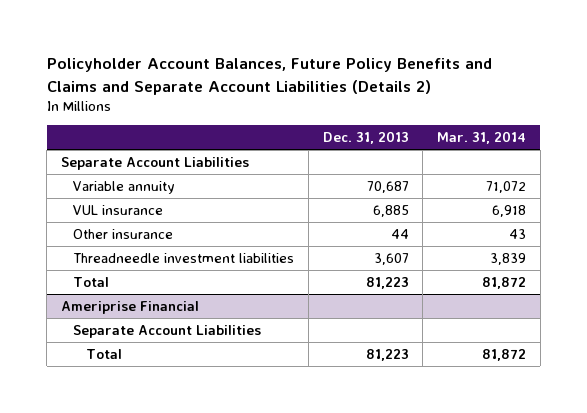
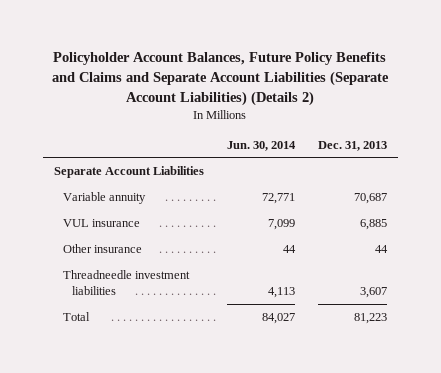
- Policyholder Account Balances, Future Policy Benefits and Claims and Separate Account Liabilities (Details 2)
+ Policyholder Account Balances, Future Policy Benefits and Claims and Separate Account Liabilities (Separate Account Liabilities) (Details 2)
- | Dec. 31, 2013 | Mar. 31, 2014
+ | Jun. 30, 2014 | Dec. 31, 2013
- Ameriprise Financial
- Separate Account Liabilities
- Total | 81,223 | 81,872

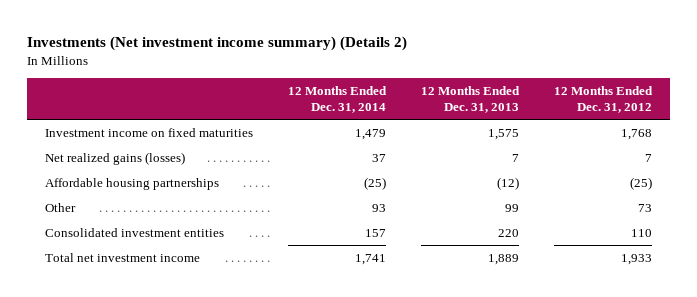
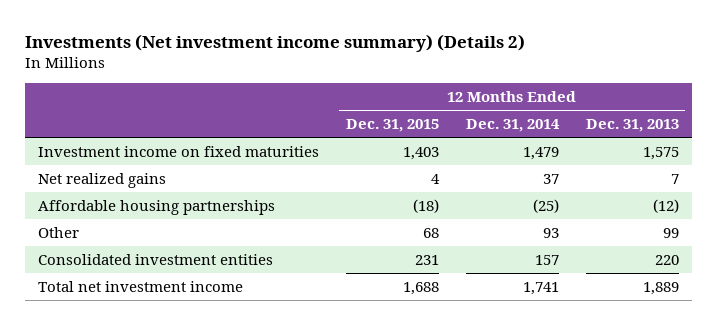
- | 12 Months Ended Dec. 31, 2014 | 12 Months Ended Dec. 31, 2013 | 12 Months Ended Dec. 31, 2012
+ | 12 Months Ended Dec. 31, 2015 | 12 Months Ended Dec. 31, 2014 | 12 Months Ended Dec. 31, 2013
- Net realized gains (losses) | 37 | 7 | 7
+ Net realized gains | 4 | 37 | 7

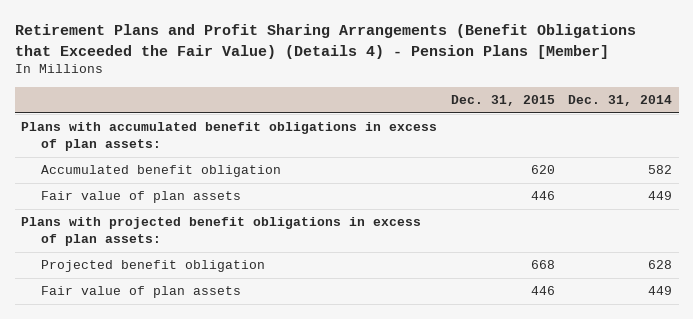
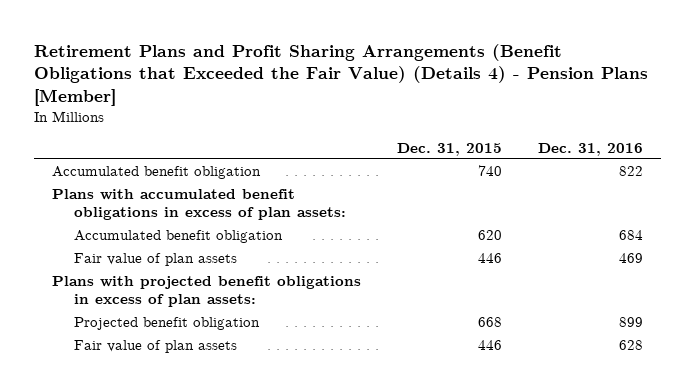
- | Dec. 31, 2015 | Dec. 31, 2014
+ | Dec. 31, 2015 | Dec. 31, 2016
+ Accumulated benefit obligation | 740 | 822

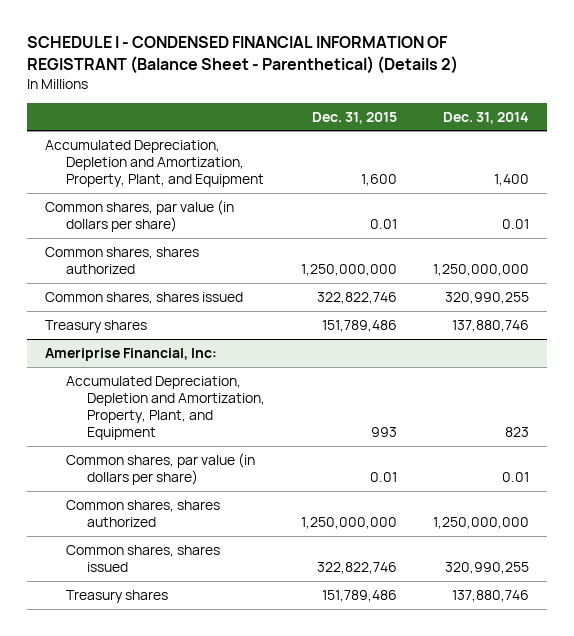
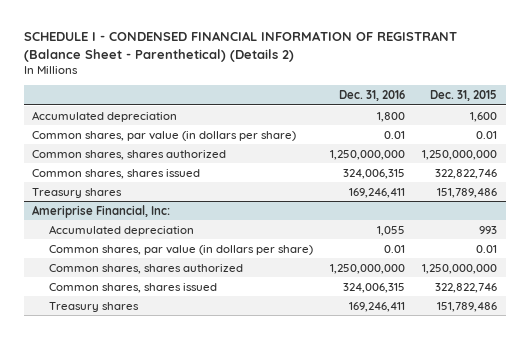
- | Dec. 31, 2015 | Dec. 31, 2014
+ | Dec. 31, 2016 | Dec. 31, 2015
- Accumulated Depreciation, Depletion and Amortization, Property, Plant, and Equipment | 1,600 | 1,400
+ Accumulated depreciation | 1,800 | 1,600
@ Ameriprise Financial, Inc:
- Accumulated Depreciation, Depletion and Amortization, Property, Plant, and Equipment | 993 | 823
+ Accumulated depreciation | 1,055 | 993

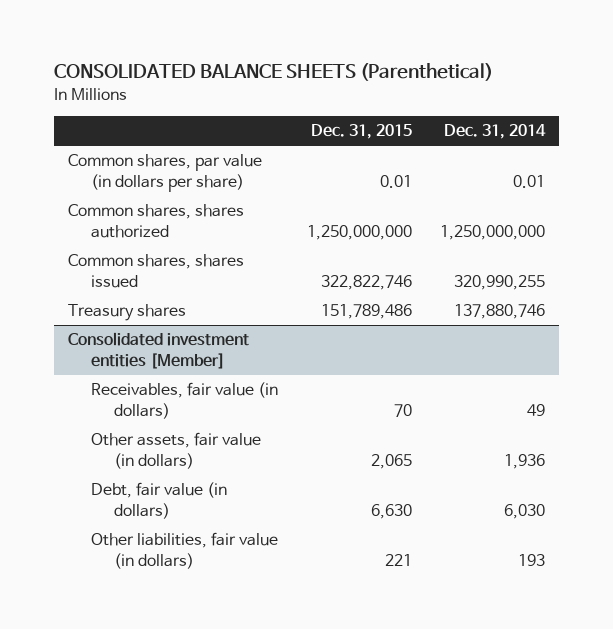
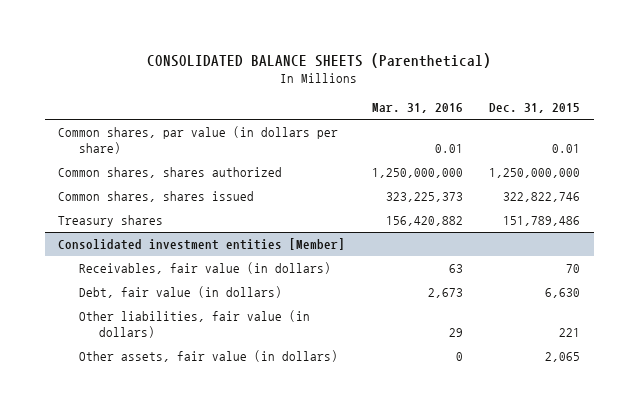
- | Dec. 31, 2015 | Dec. 31, 2014
+ | Mar. 31, 2016 | Dec. 31, 2015
@ Consolidated investment entities [Member]
moved down: Other assets, fair value (in dollars) | 0 | 2,065

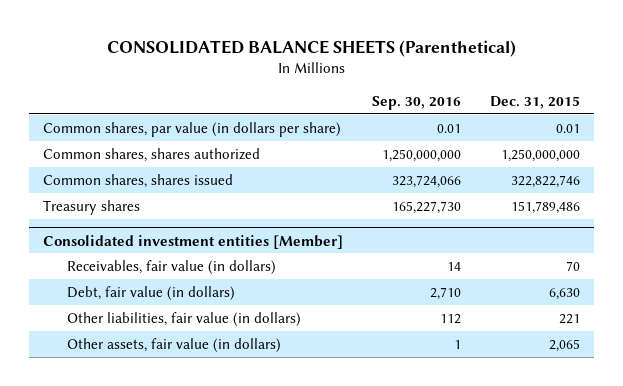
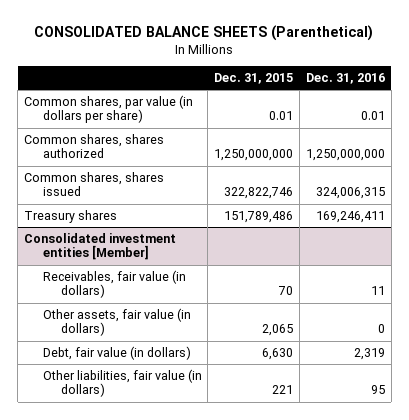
- | Sep. 30, 2016 | Dec. 31, 2015
+ | Dec. 31, 2015 | Dec. 31, 2016
@ Consolidated investment entities [Member]
moved up: Other assets, fair value (in dollars) | 2,065 | 0

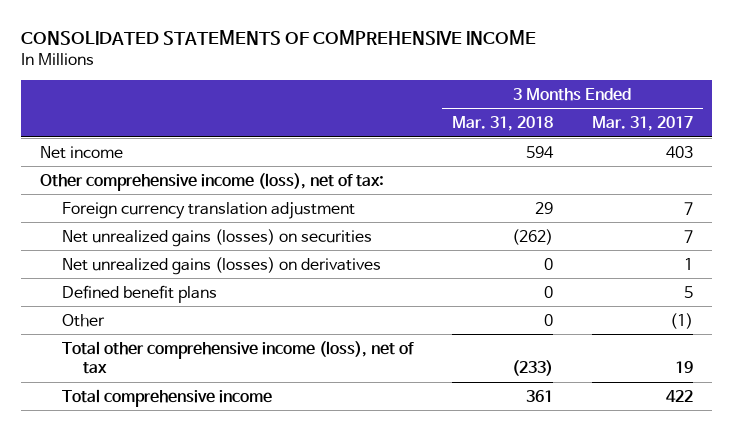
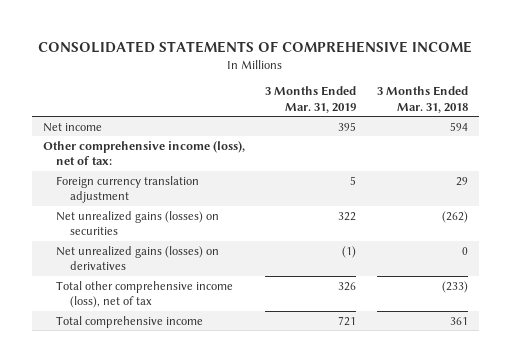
- | 3 Months Ended Mar. 31, 2018 | 3 Months Ended Mar. 31, 2017
+ | 3 Months Ended Mar. 31, 2019 | 3 Months Ended Mar. 31, 2018
- Defined benefit plans | 0 | 5
- Other | 0 | (1)

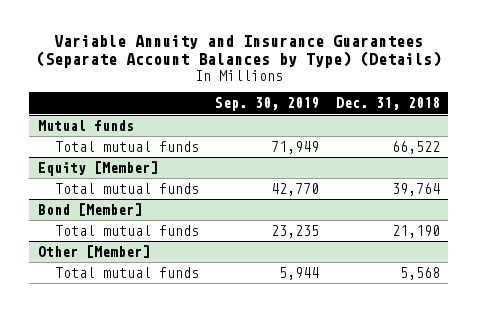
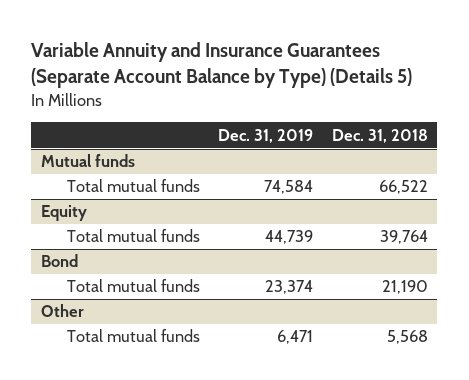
- Variable Annuity and Insurance Guarantees (Separate Account Balances by Type) (Details)
+ Variable Annuity and Insurance Guarantees (Separate Account Balance by Type) (Details 5)
- | Sep. 30, 2019 | Dec. 31, 2018
+ | Dec. 31, 2019 | Dec. 31, 2018
- Equity [Member]
+ Equity
- Bond [Member]
+ Bond
- Other [Member]
+ Other

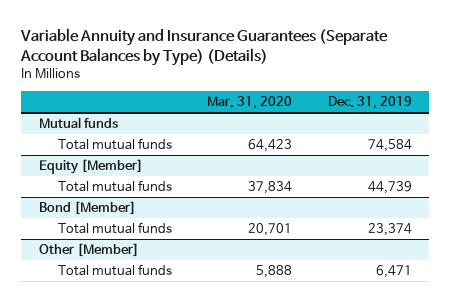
- Variable Annuity and Insurance Guarantees (Separate Account Balance by Type) (Details 5)
+ Variable Annuity and Insurance Guarantees (Separate Account Balances by Type) (Details)
- | Dec. 31, 2019 | Dec. 31, 2018
+ | Mar. 31, 2020 | Dec. 31, 2019
- Equity
+ Equity [Member]
- Bond
+ Bond [Member]
- Other
+ Other [Member]

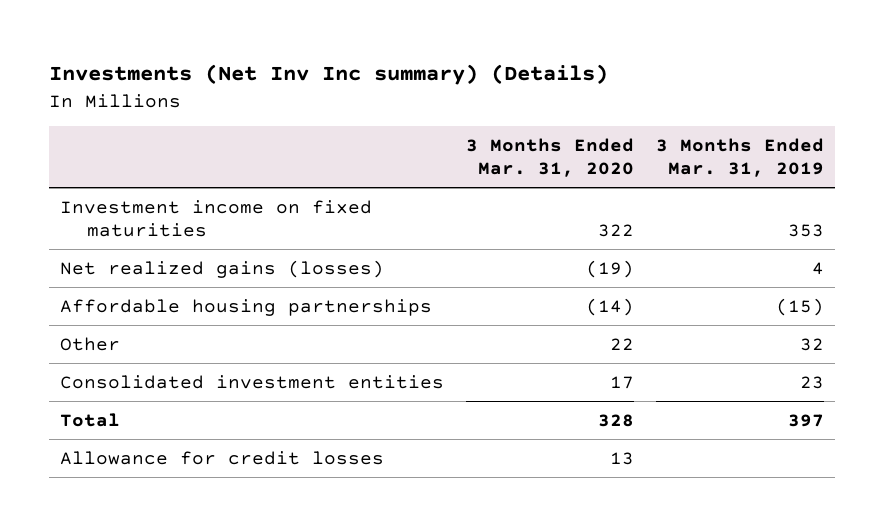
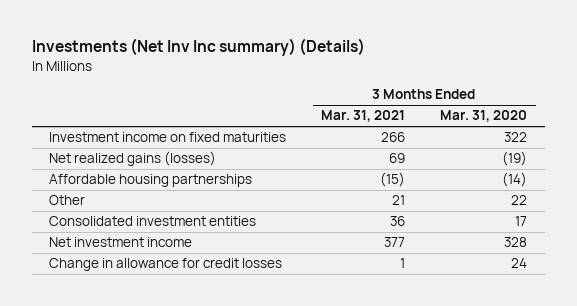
- | 3 Months Ended Mar. 31, 2020 | 3 Months Ended Mar. 31, 2019
+ | 3 Months Ended Mar. 31, 2021 | 3 Months Ended Mar. 31, 2020
- Total | 328 | 397
- Allowance for credit losses | 13 |
+ Net investment income | 377 | 328
+ Change in allowance for credit losses | 1 | 24

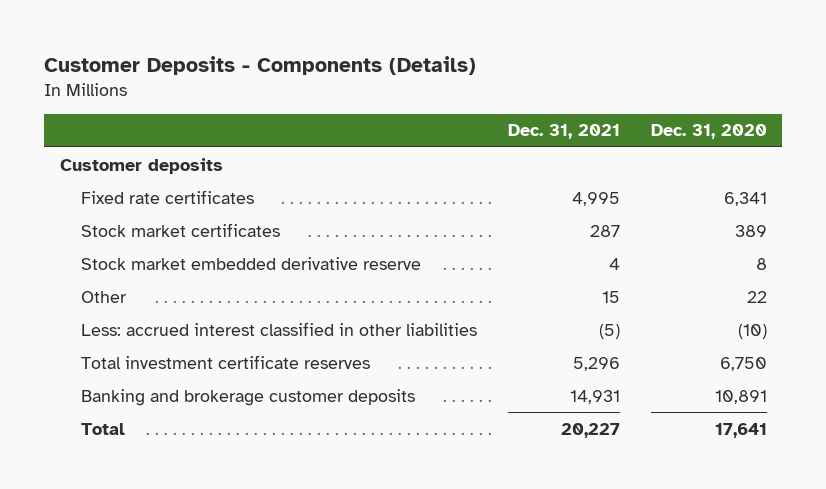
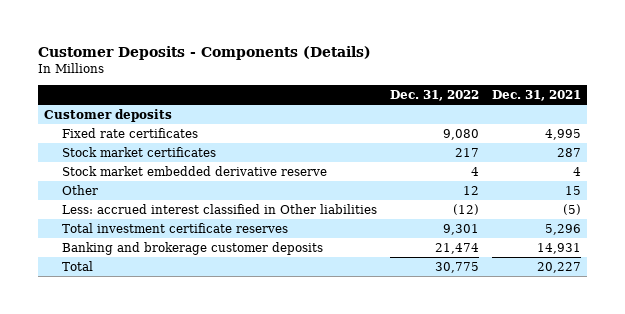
- | Dec. 31, 2021 | Dec. 31, 2020
+ | Dec. 31, 2022 | Dec. 31, 2021
- Less: accrued interest classified in other liabilities | (5) | (10)
+ Less: accrued interest classified in Other liabilities | (12) | (5)

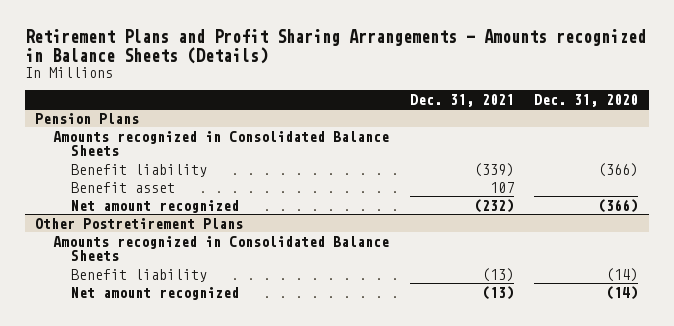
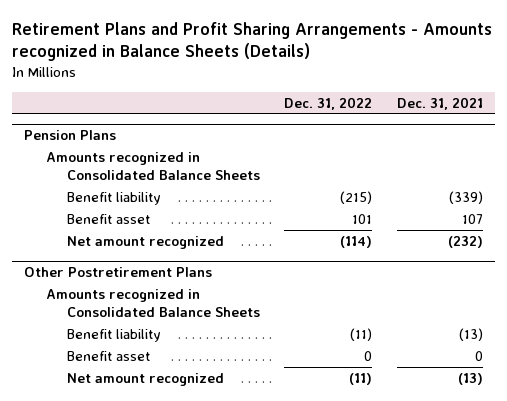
- | Dec. 31, 2021 | Dec. 31, 2020
+ | Dec. 31, 2022 | Dec. 31, 2021
@ Other Postretirement Plans
+ Benefit asset | 0 | 0

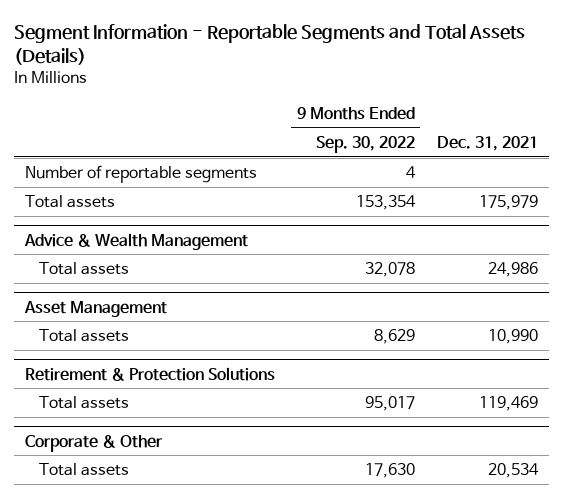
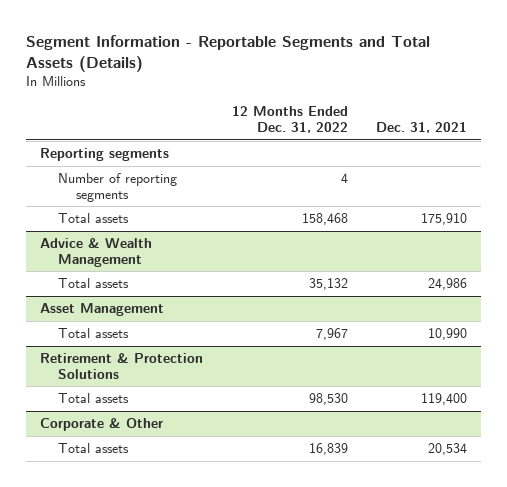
- | 9 Months Ended Sep. 30, 2022 | Dec. 31, 2021
+ | 12 Months Ended Dec. 31, 2022 | Dec. 31, 2021
- Number of reportable segments | 4 |
- Total assets | 153,354 | 175,979
+ Reporting segments
+ Number of reporting segments | 4 |
+ Total assets | 158,468 | 175,910
@ Retirement & Protection Solutions
- Total assets | 95,017 | 119,469
+ Total assets | 98,530 | 119,400

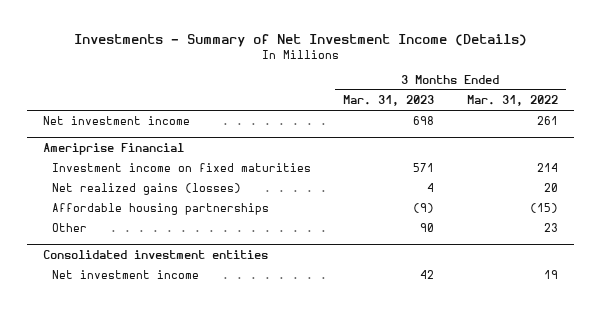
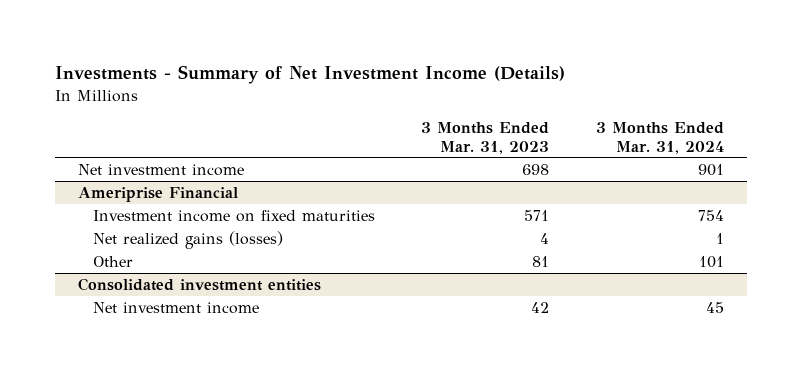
- | 3 Months Ended Mar. 31, 2023 | 3 Months Ended Mar. 31, 2022
+ | 3 Months Ended Mar. 31, 2023 | 3 Months Ended Mar. 31, 2024
@ Ameriprise Financial
- Affordable housing partnerships | (9) | (15)
- Other | 90 | 23
+ Other | 81 | 101

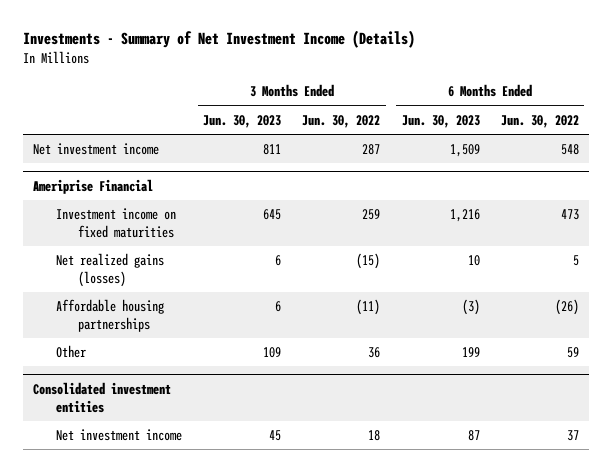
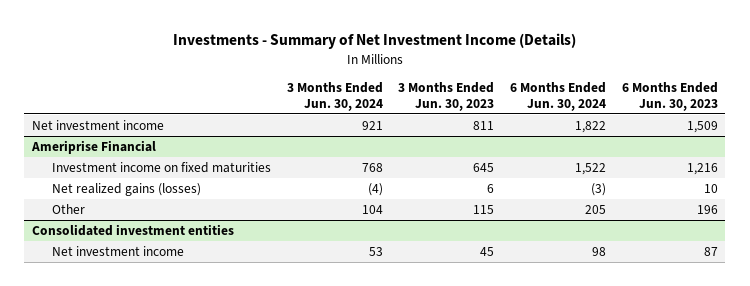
- | 3 Months Ended Jun. 30, 2023 | 3 Months Ended Jun. 30, 2022 | 6 Months Ended Jun. 30, 2023 | 6 Months Ended Jun. 30, 2022
+ | 3 Months Ended Jun. 30, 2024 | 3 Months Ended Jun. 30, 2023 | 6 Months Ended Jun. 30, 2024 | 6 Months Ended Jun. 30, 2023
@ Ameriprise Financial
- Affordable housing partnerships | 6 | (11) | (3) | (26)
- Other | 109 | 36 | 199 | 59
+ Other | 104 | 115 | 205 | 196

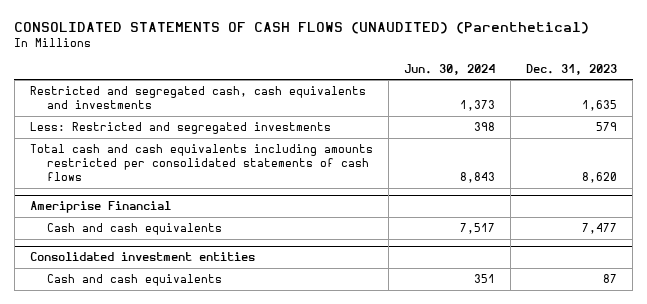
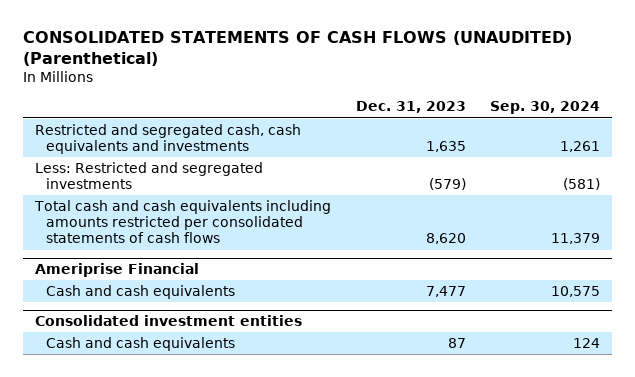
- | Jun. 30, 2024 | Dec. 31, 2023
+ | Dec. 31, 2023 | Sep. 30, 2024
- Less: Restricted and segregated investments | 398 | 579
+ Less: Restricted and segregated investments | (579) | (581)

